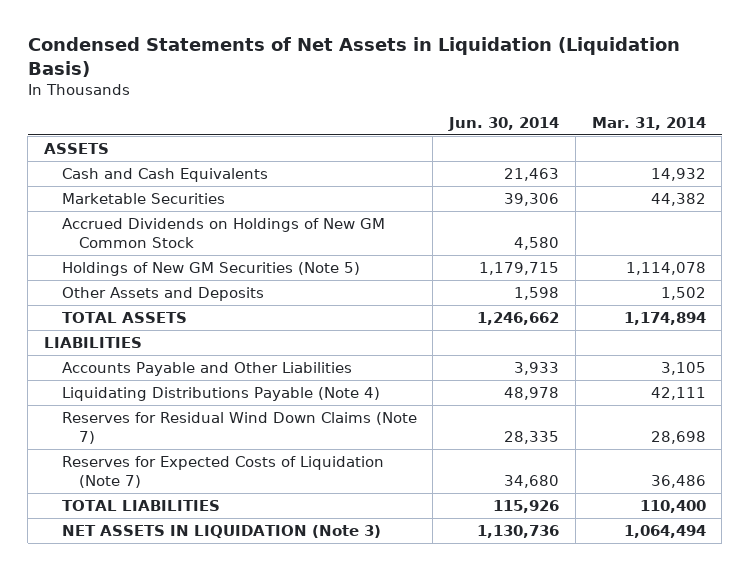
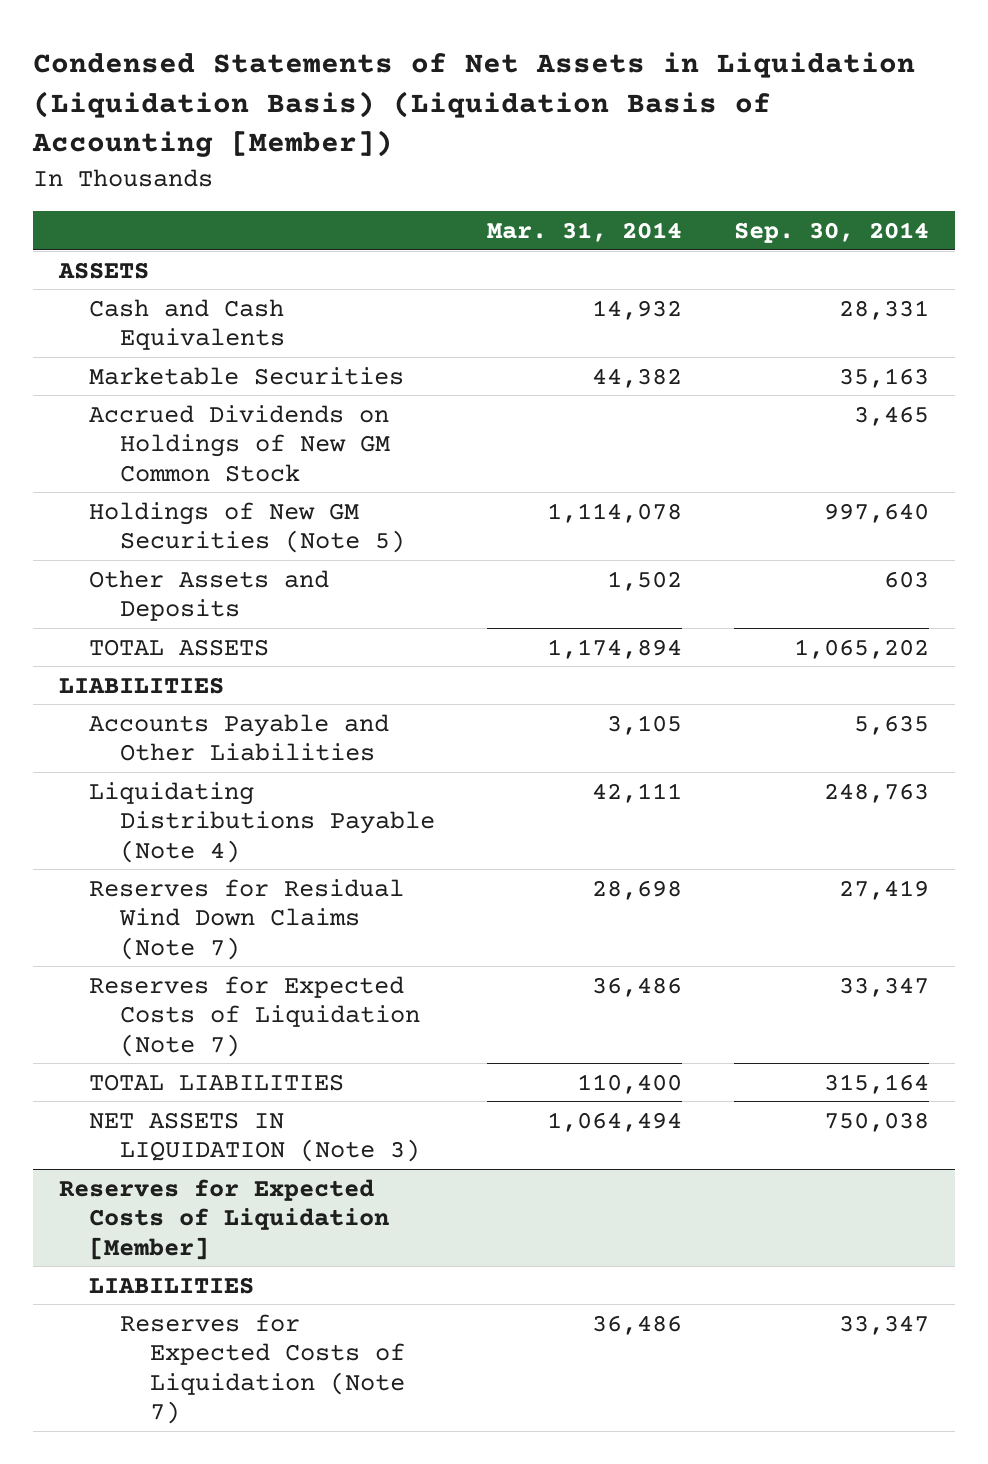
- Condensed Statements of Net Assets in Liquidation (Liquidation Basis)
+ Condensed Statements of Net Assets in Liquidation (Liquidation Basis) (Liquidation Basis of Accounting [Member])
- | Jun. 30, 2014 | Mar. 31, 2014
+ | Mar. 31, 2014 | Sep. 30, 2014
+ Reserves for Expected Costs of Liquidation [Member]
+ LIABILITIES
+ Reserves for Expected Costs of Liquidation (Note 7) | 36,486 | 33,347

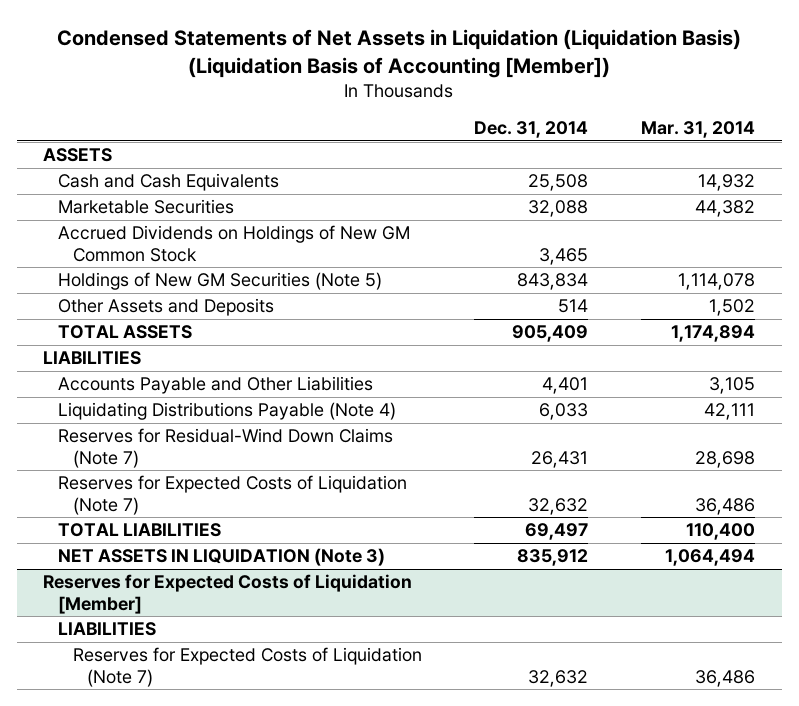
- | Mar. 31, 2014 | Sep. 30, 2014
+ | Dec. 31, 2014 | Mar. 31, 2014
- Reserves for Residual Wind Down Claims (Note 7) | 28,698 | 27,419
+ Reserves for Residual-Wind Down Claims (Note 7) | 26,431 | 28,698

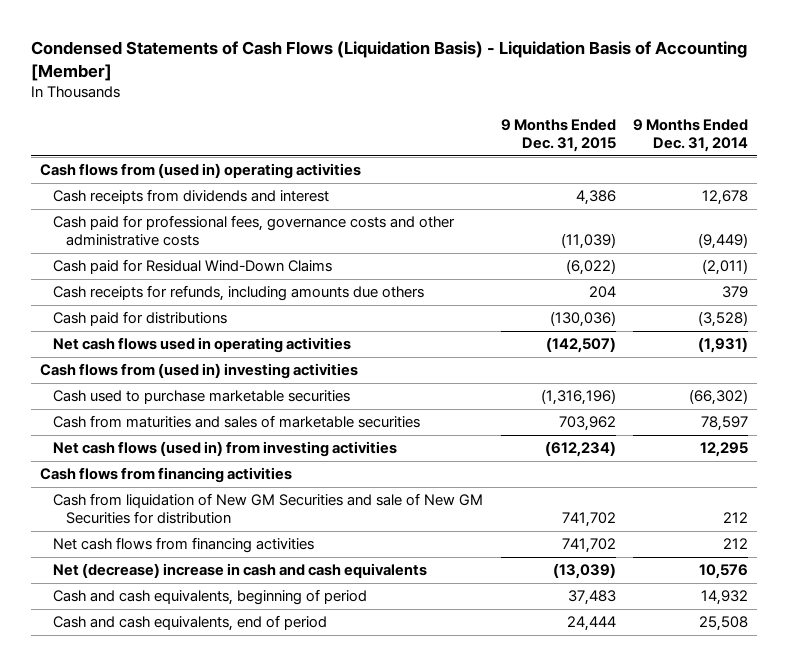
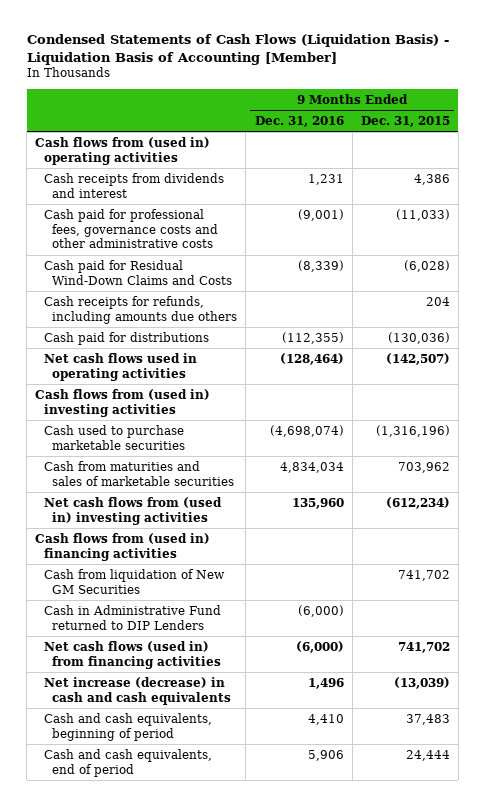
- | 9 Months Ended Dec. 31, 2015 | 9 Months Ended Dec. 31, 2014
+ | 9 Months Ended Dec. 31, 2016 | 9 Months Ended Dec. 31, 2015
- Cash paid for professional fees, governance costs and other administrative costs | (11,039) | (9,449)
- Cash paid for Residual Wind-Down Claims | (6,022) | (2,011)
+ Cash paid for professional fees, governance costs and other administrative costs | (9,001) | (11,033)
+ Cash paid for Residual Wind-Down Claims and Costs | (8,339) | (6,028)
- Net cash flows (used in) from investing activities | (612,234) | 12,295
- Cash flows from financing activities
- Cash from liquidation of New GM Securities and sale of New GM Securities for distribution | 741,702 | 212
- Net cash flows from financing activities | 741,702 | 212
- Net (decrease) increase in cash and cash equivalents | (13,039) | 10,576
+ Net cash flows from (used in) investing activities | 135,960 | (612,234)
+ Cash flows from (used in) financing activities
+ Cash from liquidation of New GM Securities | | 741,702
+ Cash in Administrative Fund returned to DIP Lenders | (6,000) |
+ Net cash flows (used in) from financing activities | (6,000) | 741,702
+ Net increase (decrease) in cash and cash equivalents | 1,496 | (13,039)

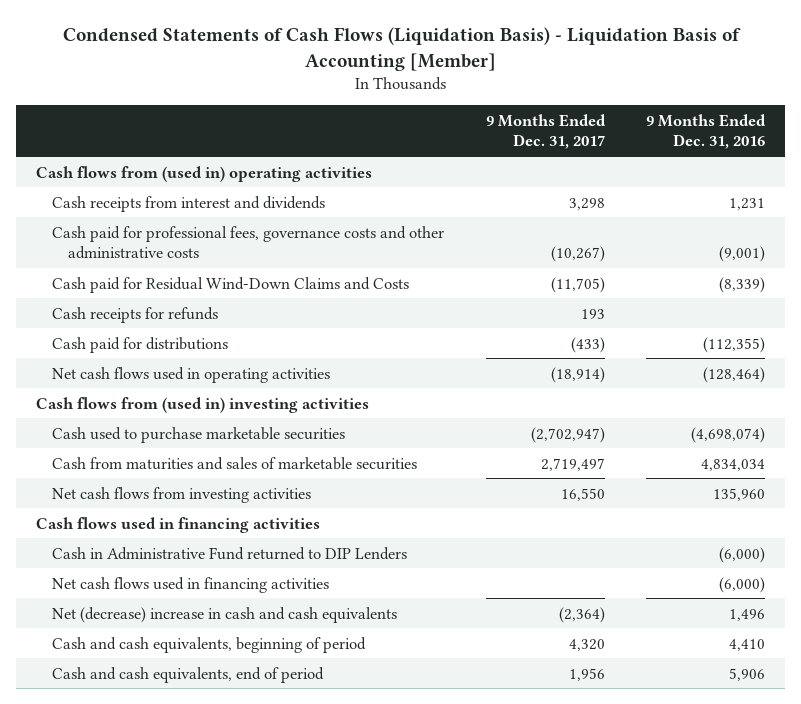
- | 9 Months Ended Dec. 31, 2016 | 9 Months Ended Dec. 31, 2015
+ | 9 Months Ended Dec. 31, 2017 | 9 Months Ended Dec. 31, 2016
- Cash receipts from dividends and interest | 1,231 | 4,386
+ Cash receipts from interest and dividends | 3,298 | 1,231
- Cash receipts for refunds, including amounts due others | | 204
+ Cash receipts for refunds | 193 |
- Net cash flows from (used in) investing activities | 135,960 | (612,234)
- Cash flows from (used in) financing activities
- Cash from liquidation of New GM Securities | | 741,702
+ Net cash flows from investing activities | 16,550 | 135,960
+ Cash flows used in financing activities
- Net cash flows (used in) from financing activities | (6,000) | 741,702
- Net increase (decrease) in cash and cash equivalents | 1,496 | (13,039)
+ Net cash flows used in financing activities | | (6,000)
+ Net (decrease) increase in cash and cash equivalents | (2,364) | 1,496

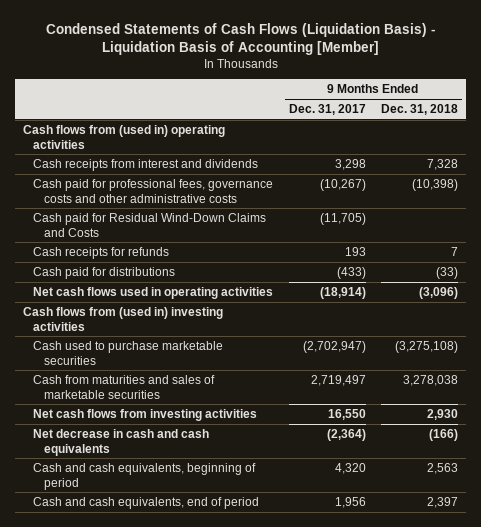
- | 9 Months Ended Dec. 31, 2017 | 9 Months Ended Dec. 31, 2016
+ | 9 Months Ended Dec. 31, 2017 | 9 Months Ended Dec. 31, 2018
- Cash flows used in financing activities
- Cash in Administrative Fund returned to DIP Lenders | | (6,000)
- Net cash flows used in financing activities | | (6,000)
- Net (decrease) increase in cash and cash equivalents | (2,364) | 1,496
+ Net decrease in cash and cash equivalents | (2,364) | (166)

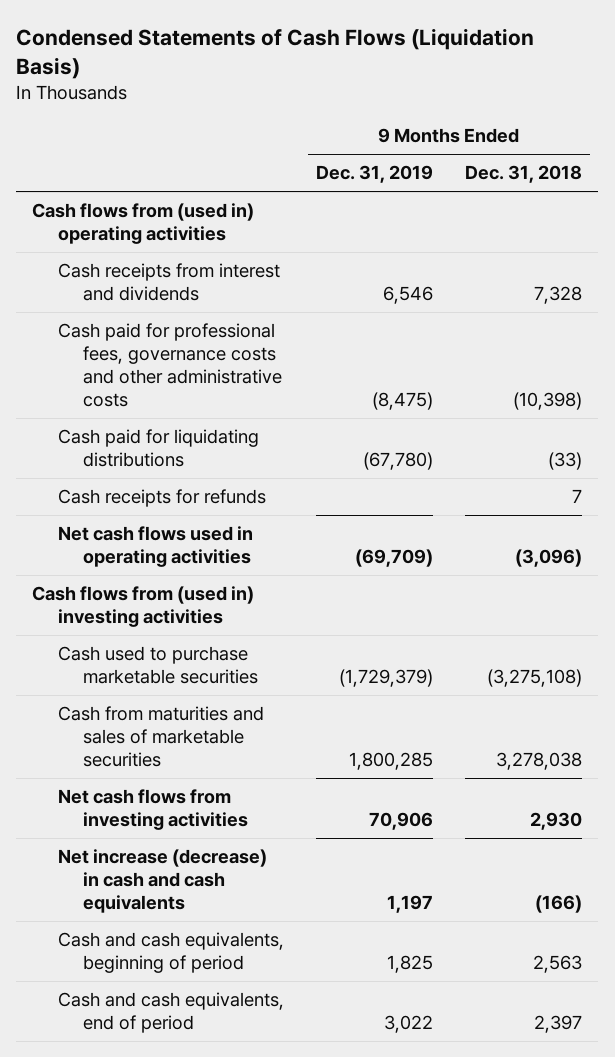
- Condensed Statements of Cash Flows (Liquidation Basis) - Liquidation Basis of Accounting [Member]
+ Condensed Statements of Cash Flows (Liquidation Basis)
- | 9 Months Ended Dec. 31, 2017 | 9 Months Ended Dec. 31, 2018
+ | 9 Months Ended Dec. 31, 2019 | 9 Months Ended Dec. 31, 2018
- Cash paid for Residual Wind-Down Claims and Costs | (11,705) |
+ Cash paid for liquidating distributions | (67,780) | (33)
- Cash paid for distributions | (433) | (33)
- Net decrease in cash and cash equivalents | (2,364) | (166)
+ Net increase (decrease) in cash and cash equivalents | 1,197 | (166)

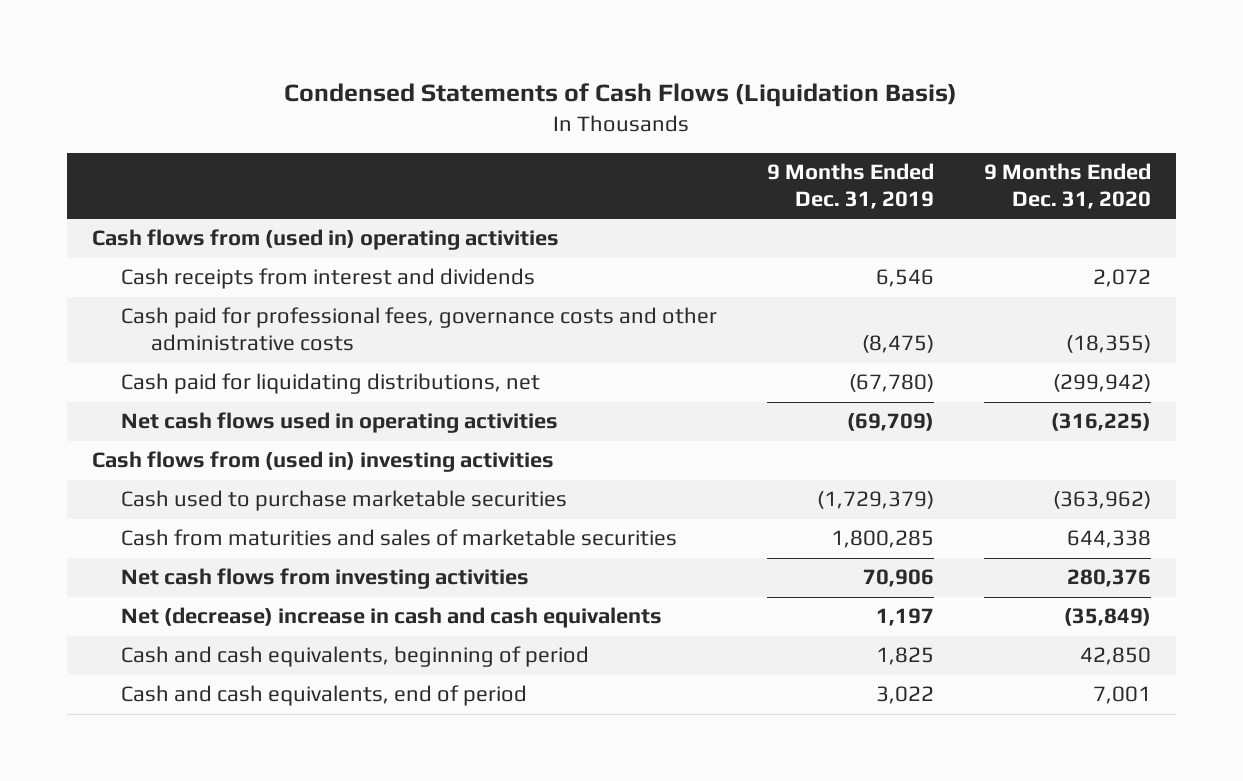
- | 9 Months Ended Dec. 31, 2019 | 9 Months Ended Dec. 31, 2018
+ | 9 Months Ended Dec. 31, 2019 | 9 Months Ended Dec. 31, 2020
- Cash paid for liquidating distributions | (67,780) | (33)
- Cash receipts for refunds | | 7
+ Cash paid for liquidating distributions, net | (67,780) | (299,942)
- Net increase (decrease) in cash and cash equivalents | 1,197 | (166)
+ Net (decrease) increase in cash and cash equivalents | 1,197 | (35,849)

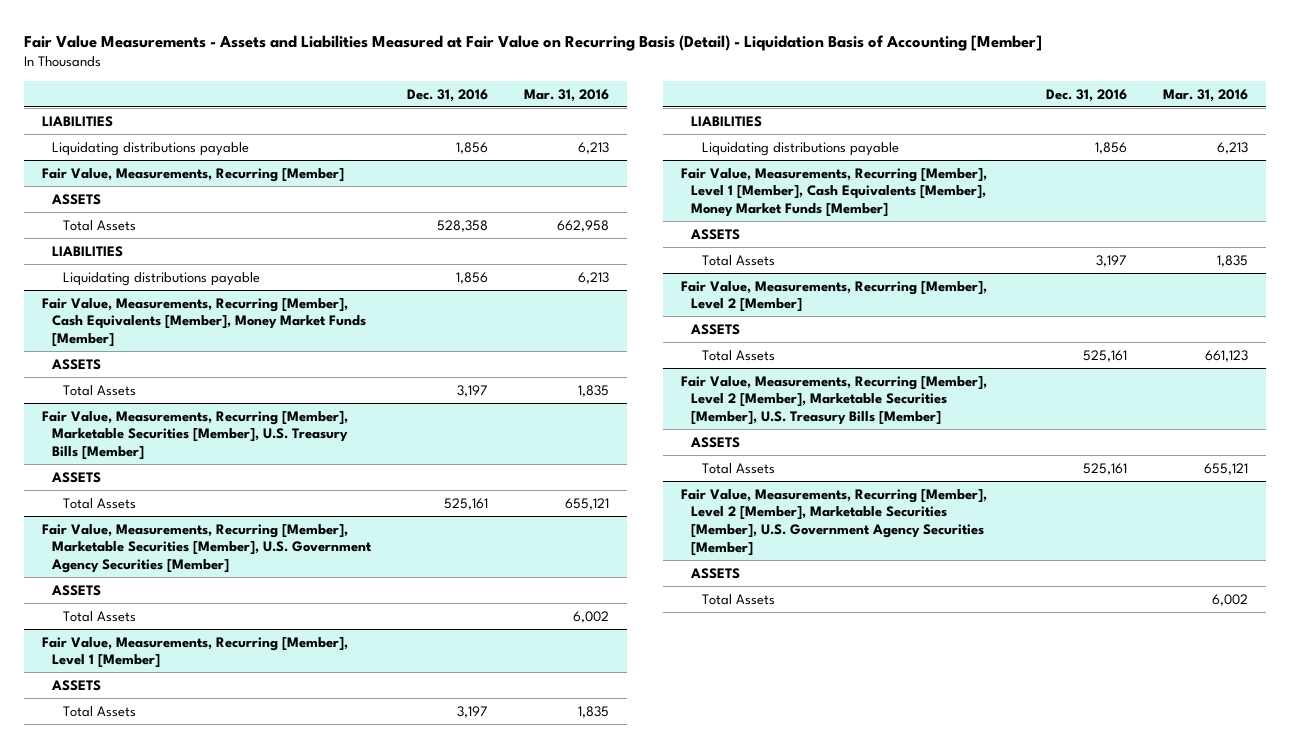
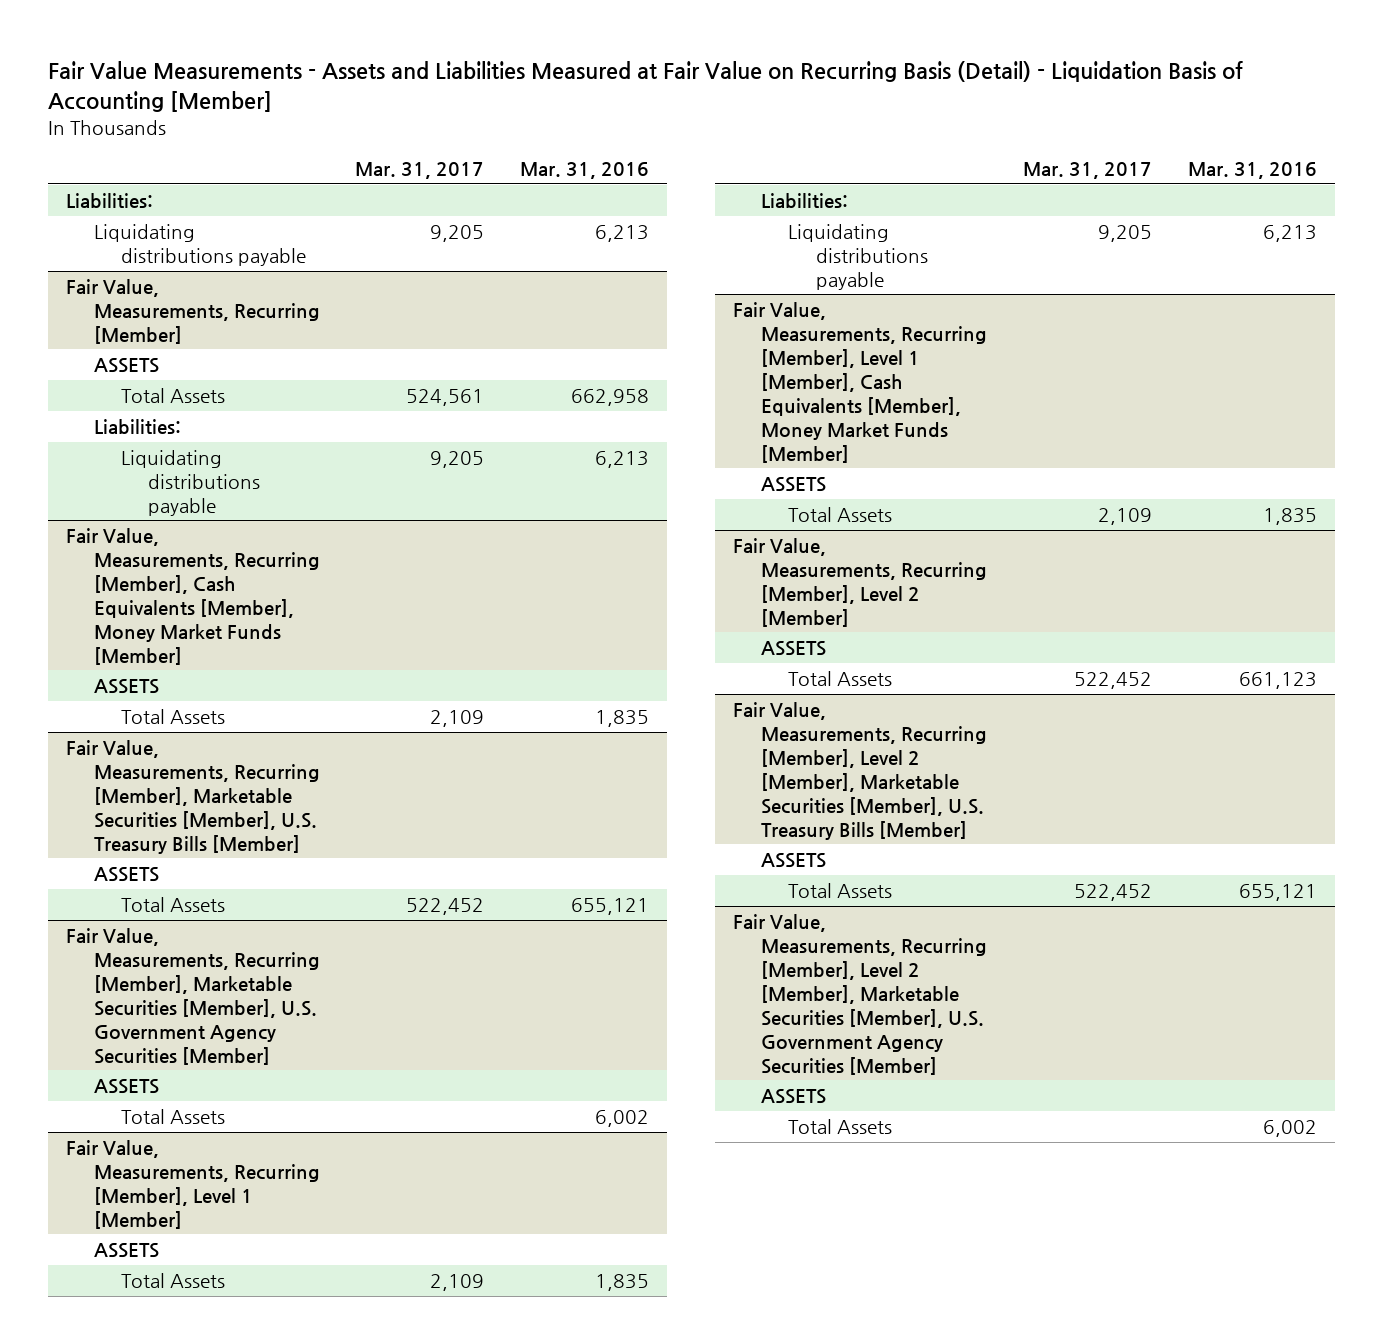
- | Dec. 31, 2016 | Mar. 31, 2016
+ | Mar. 31, 2017 | Mar. 31, 2016
- LIABILITIES
+ Liabilities:
@ Fair Value, Measurements, Recurring [Member]
- LIABILITIES
+ Liabilities:
@ Fair Value, Measurements, Recurring [Member], Level 1 [Member]
- LIABILITIES
+ Liabilities:

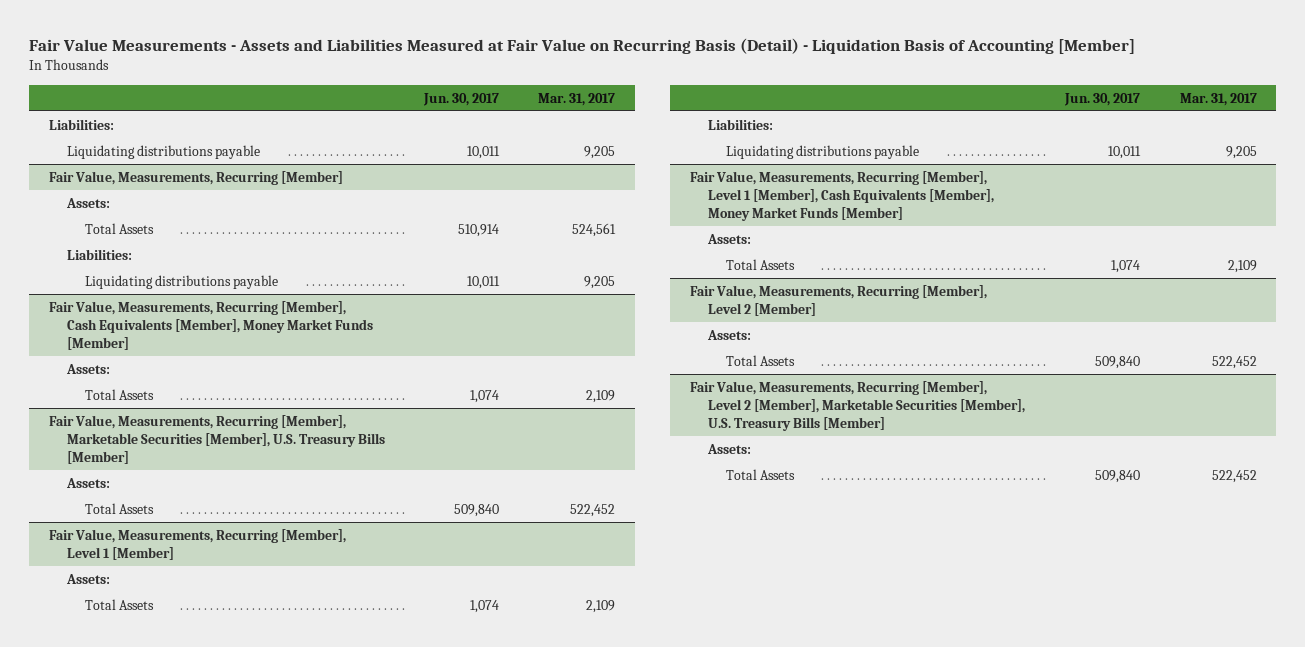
- | Mar. 31, 2017 | Mar. 31, 2016
+ | Jun. 30, 2017 | Mar. 31, 2017
@ Fair Value, Measurements, Recurring [Member]
- ASSETS
+ Assets:
@ Fair Value, Measurements, Recurring [Member], Cash Equivalents [Member], Money Market Funds [Member]
- ASSETS
+ Assets:
@ Fair Value, Measurements, Recurring [Member], Marketable Securities [Member], U.S. Treasury Bills [Member]
- ASSETS
+ Assets:
- Fair Value, Measurements, Recurring [Member], Marketable Securities [Member], U.S. Government Agency Securities [Member]
- ASSETS
- Total Assets | | 6,002
@ Fair Value, Measurements, Recurring [Member], Level 1 [Member]
- ASSETS
+ Assets:
@ Fair Value, Measurements, Recurring [Member], Level 1 [Member], Cash Equivalents [Member], Money Market Funds [Member]
- ASSETS
+ Assets:
@ Fair Value, Measurements, Recurring [Member], Level 2 [Member]
- ASSETS
+ Assets:
@ Fair Value, Measurements, Recurring [Member], Level 2 [Member], Marketable Securities [Member], U.S. Treasury Bills [Member]
- ASSETS
+ Assets:
- Fair Value, Measurements, Recurring [Member], Level 2 [Member], Marketable Securities [Member], U.S. Government Agency Securities [Member]
- ASSETS
- Total Assets | | 6,002

